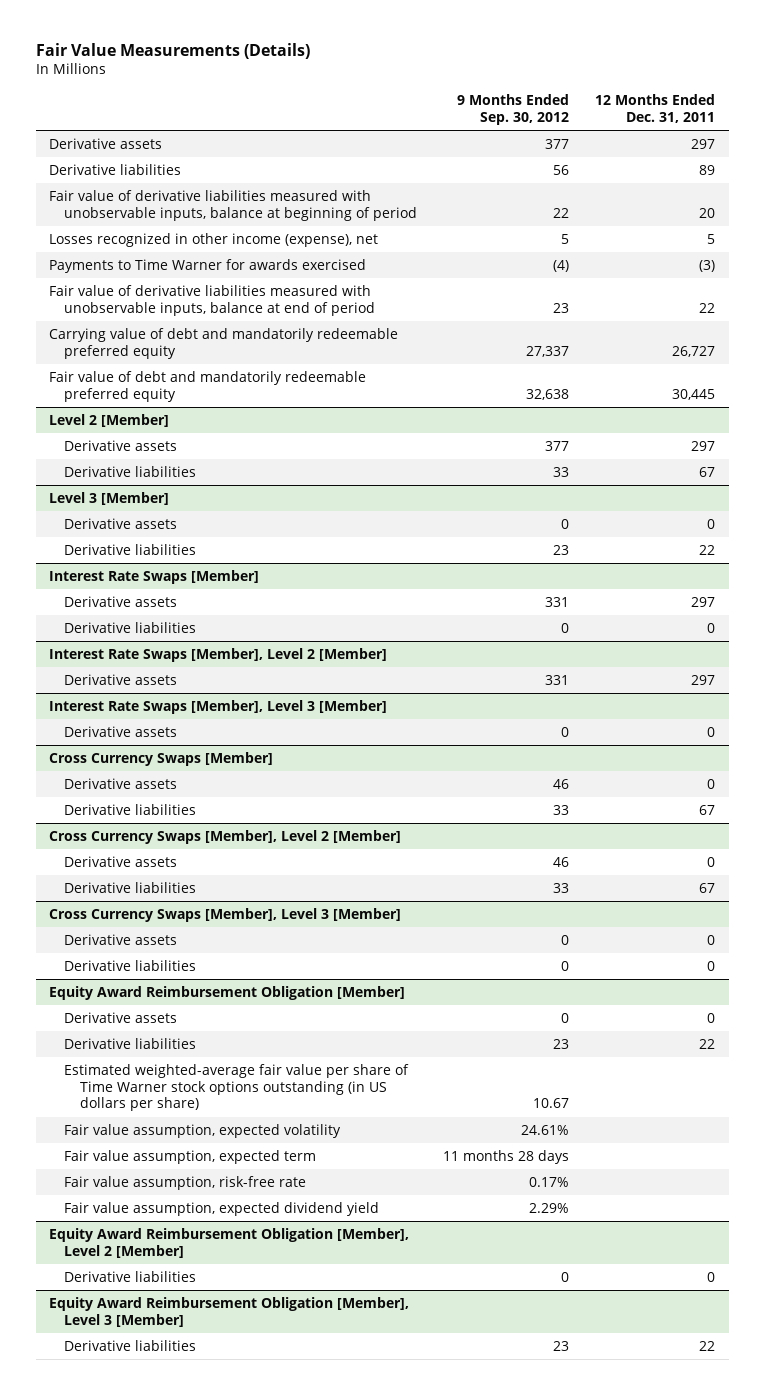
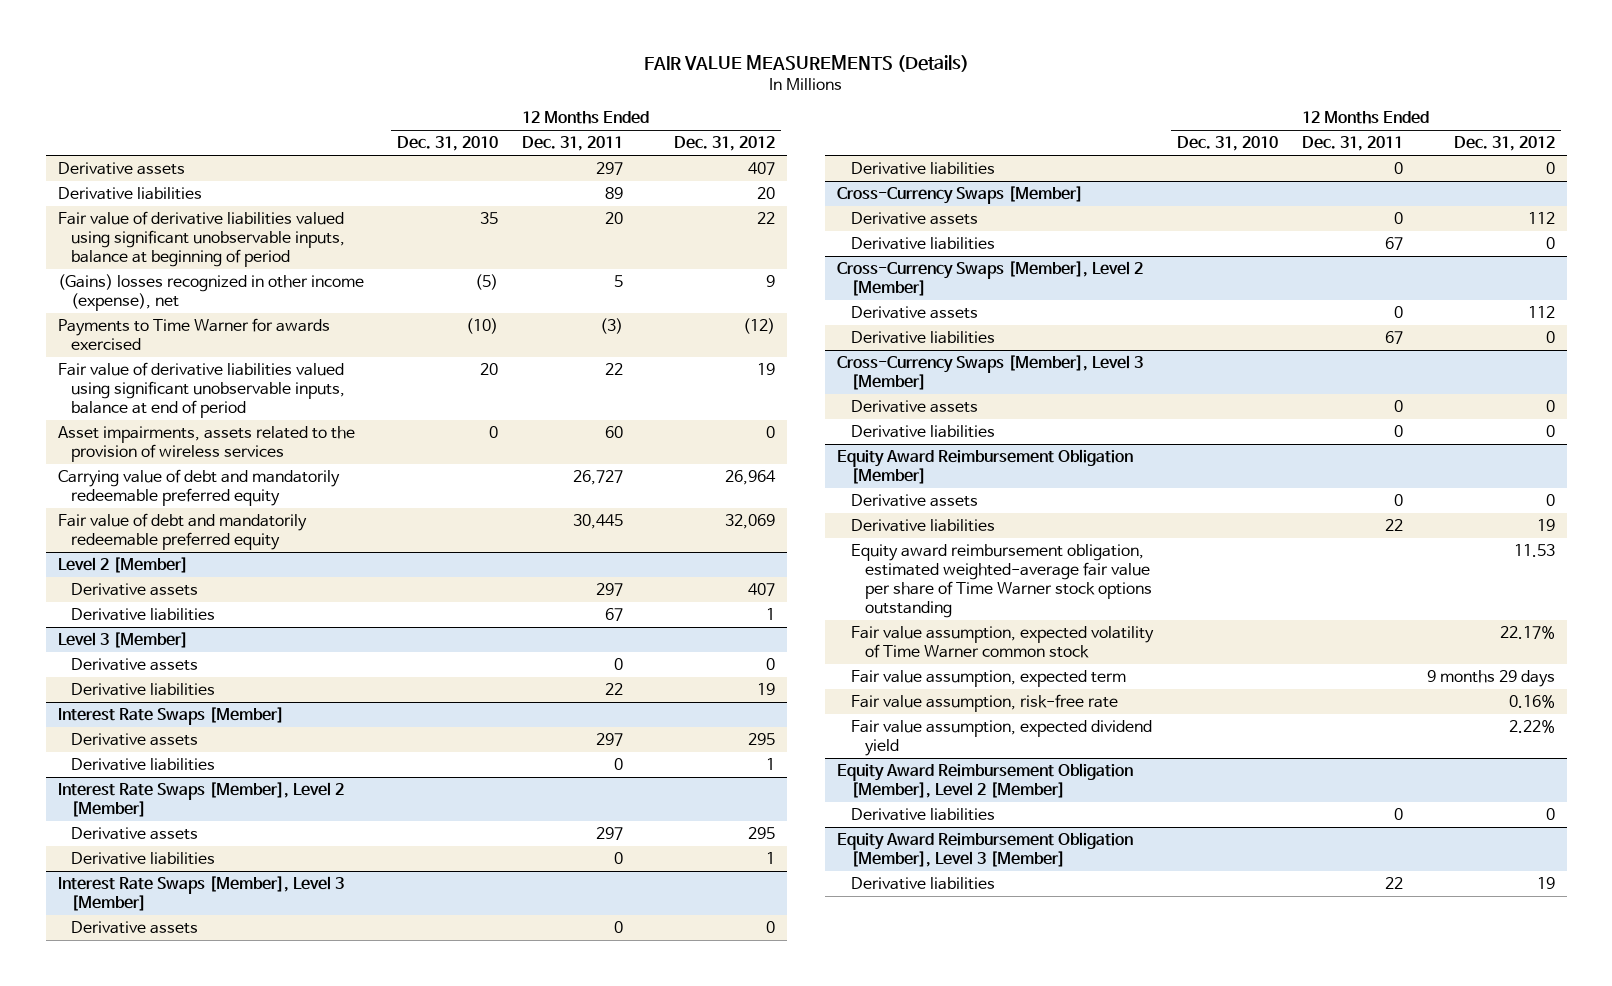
- Fair Value Measurements (Details)
+ FAIR VALUE MEASUREMENTS (Details)
- | 9 Months Ended Sep. 30, 2012 | 12 Months Ended Dec. 31, 2011
+ | 12 Months Ended Dec. 31, 2010 | 12 Months Ended Dec. 31, 2011 | 12 Months Ended Dec. 31, 2012
- Fair value of derivative liabilities measured with unobservable inputs, balance at beginning of period | 22 | 20
- Losses recognized in other income (expense), net | 5 | 5
+ Fair value of derivative liabilities valued using significant unobservable inputs, balance at beginning of period | 35 | 20 | 22
+ (Gains) losses recognized in other income (expense), net | (5) | 5 | 9
- Fair value of derivative liabilities measured with unobservable inputs, balance at end of period | 23 | 22
+ Fair value of derivative liabilities valued using significant unobservable inputs, balance at end of period | 20 | 22 | 19
+ Asset impairments, assets related to the provision of wireless services | 0 | 60 | 0
@ Interest Rate Swaps [Member], Level 2 [Member]
+ Derivative liabilities | | 0 | 1
- Cross Currency Swaps [Member]
@ Interest Rate Swaps [Member], Level 3 [Member]
+ Derivative liabilities | | 0 | 0
+ Cross-Currency Swaps [Member]
- Cross Currency Swaps [Member], Level 2 [Member]
+ Cross-Currency Swaps [Member], Level 2 [Member]
- Cross Currency Swaps [Member], Level 3 [Member]
+ Cross-Currency Swaps [Member], Level 3 [Member]
@ Equity Award Reimbursement Obligation [Member]
- Estimated weighted-average fair value per share of Time Warner stock options outstanding (in US dollars per share) | 10.67 |
- Fair value assumption, expected volatility | 24.61% |
+ Equity award reimbursement obligation, estimated weighted-average fair value per share of Time Warner stock options outstanding | | | 11.53
+ Fair value assumption, expected volatility of Time Warner common stock | | | 22.17%

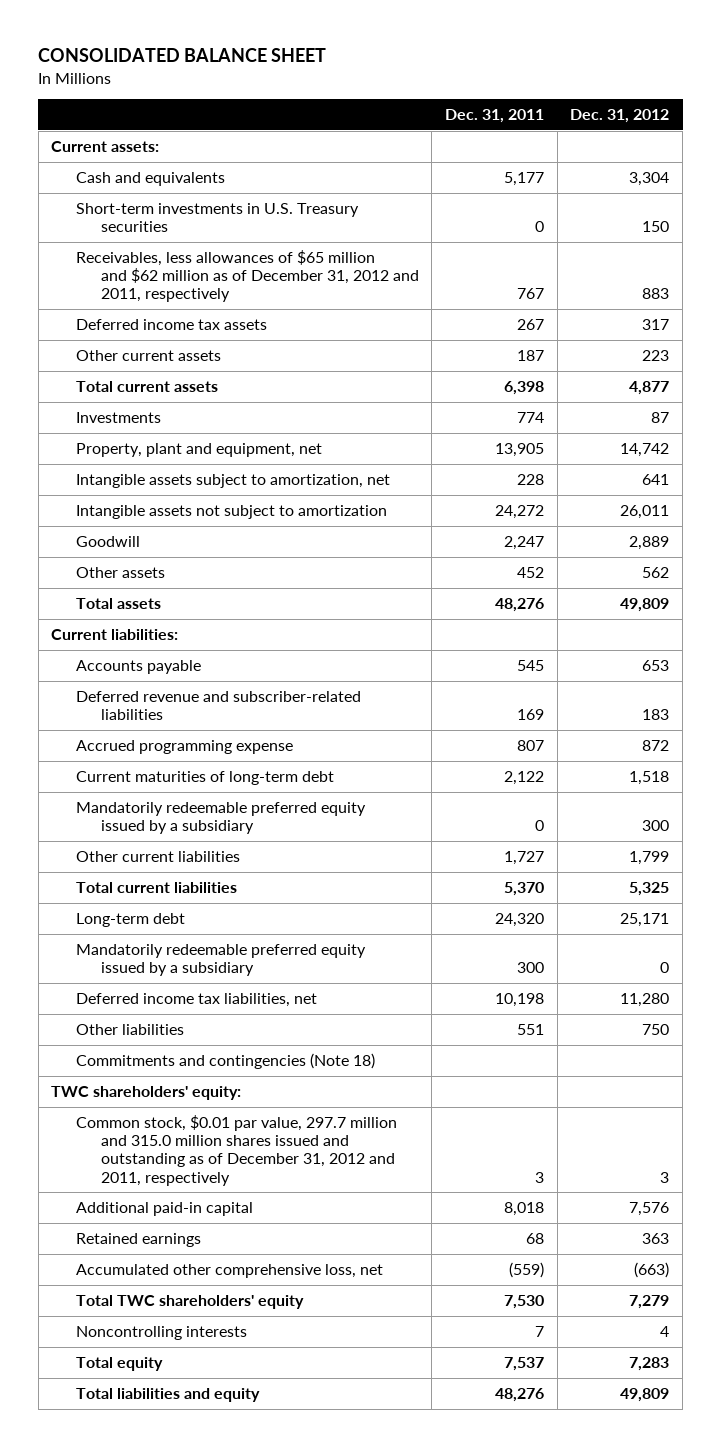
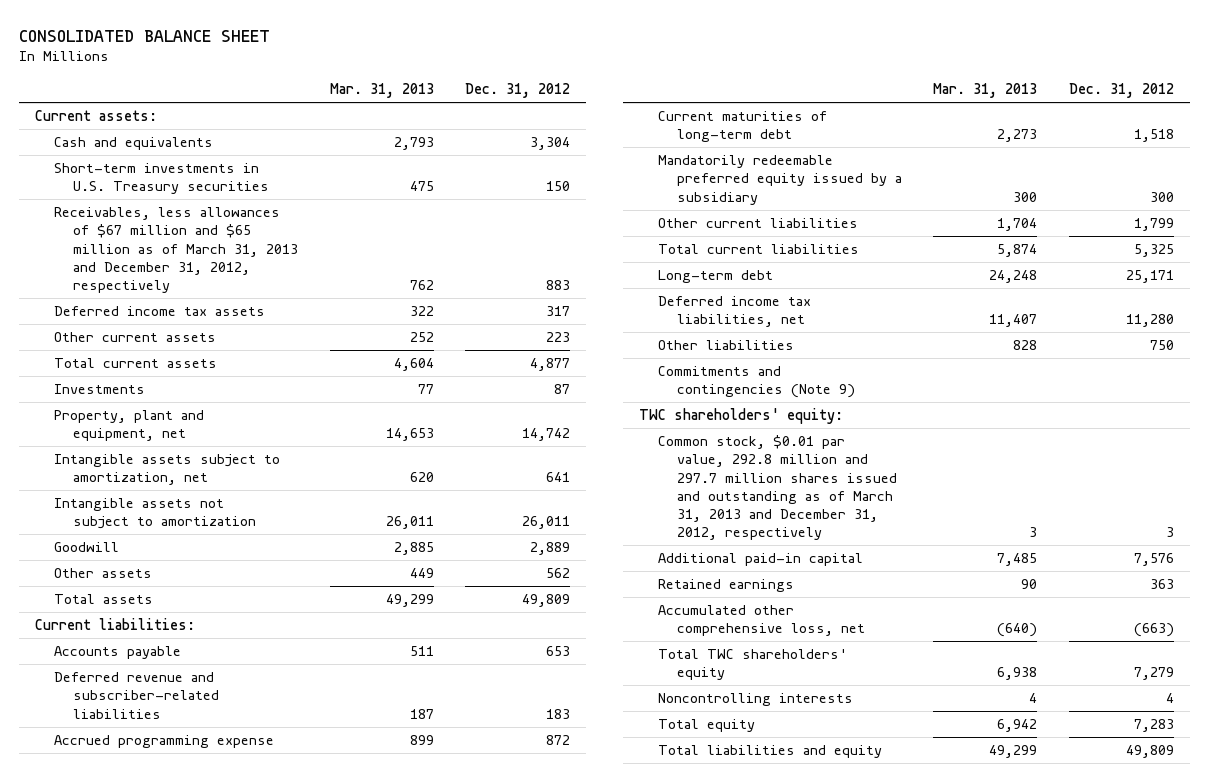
- | Dec. 31, 2011 | Dec. 31, 2012
+ | Mar. 31, 2013 | Dec. 31, 2012
- Receivables, less allowances of $65 million and $62 million as of December 31, 2012 and 2011, respectively | 767 | 883
+ Receivables, less allowances of $67 million and $65 million as of March 31, 2013 and December 31, 2012, respectively | 762 | 883
- Mandatorily redeemable preferred equity issued by a subsidiary | 300 | 0
- Commitments and contingencies (Note 18)
+ Commitments and contingencies (Note 9)
- Common stock, $0.01 par value, 297.7 million and 315.0 million shares issued and outstanding as of December 31, 2012 and 2011, respectively | 3 | 3
+ Common stock, $0.01 par value, 292.8 million and 297.7 million shares issued and outstanding as of March 31, 2013 and December 31, 2012, respectively | 3 | 3

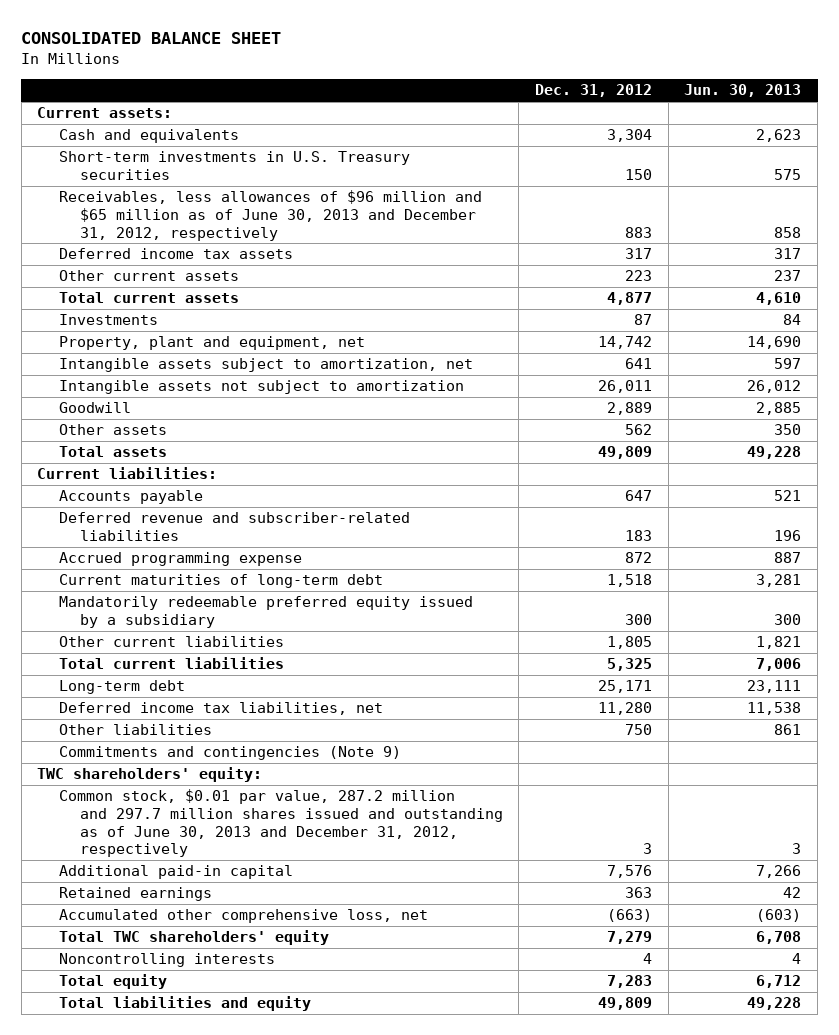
- | Mar. 31, 2013 | Dec. 31, 2012
+ | Dec. 31, 2012 | Jun. 30, 2013
- Receivables, less allowances of $67 million and $65 million as of March 31, 2013 and December 31, 2012, respectively | 762 | 883
+ Receivables, less allowances of $96 million and $65 million as of June 30, 2013 and December 31, 2012, respectively | 883 | 858
- Accounts payable | 511 | 653
+ Accounts payable | 647 | 521
- Other current liabilities | 1,704 | 1,799
+ Other current liabilities | 1,805 | 1,821
- Common stock, $0.01 par value, 292.8 million and 297.7 million shares issued and outstanding as of March 31, 2013 and December 31, 2012, respectively | 3 | 3
+ Common stock, $0.01 par value, 287.2 million and 297.7 million shares issued and outstanding as of June 30, 2013 and December 31, 2012, respectively | 3 | 3

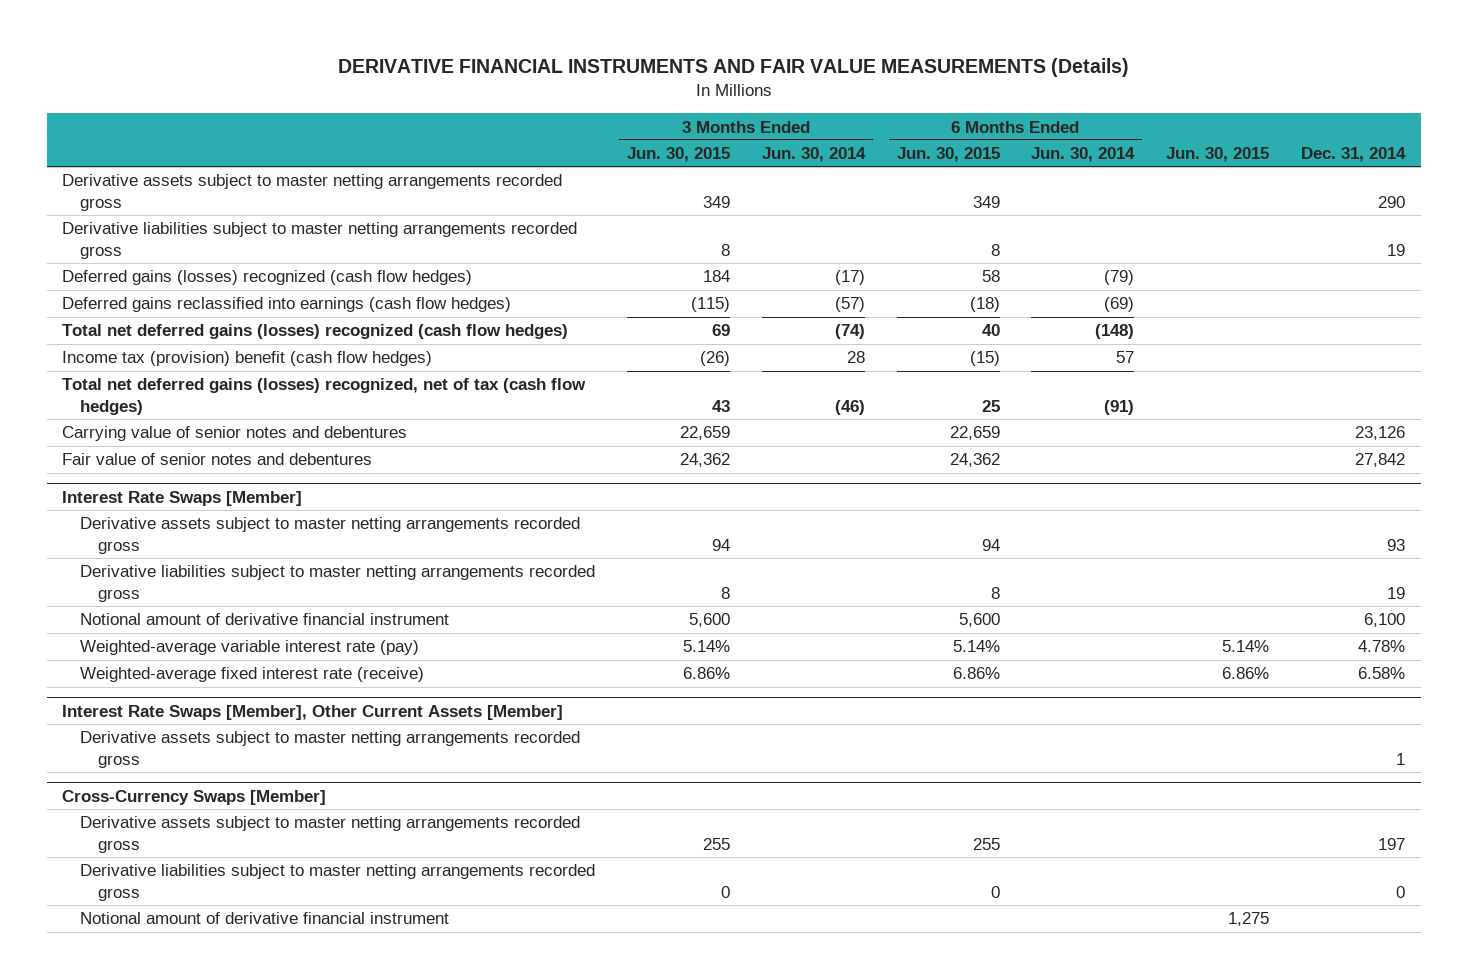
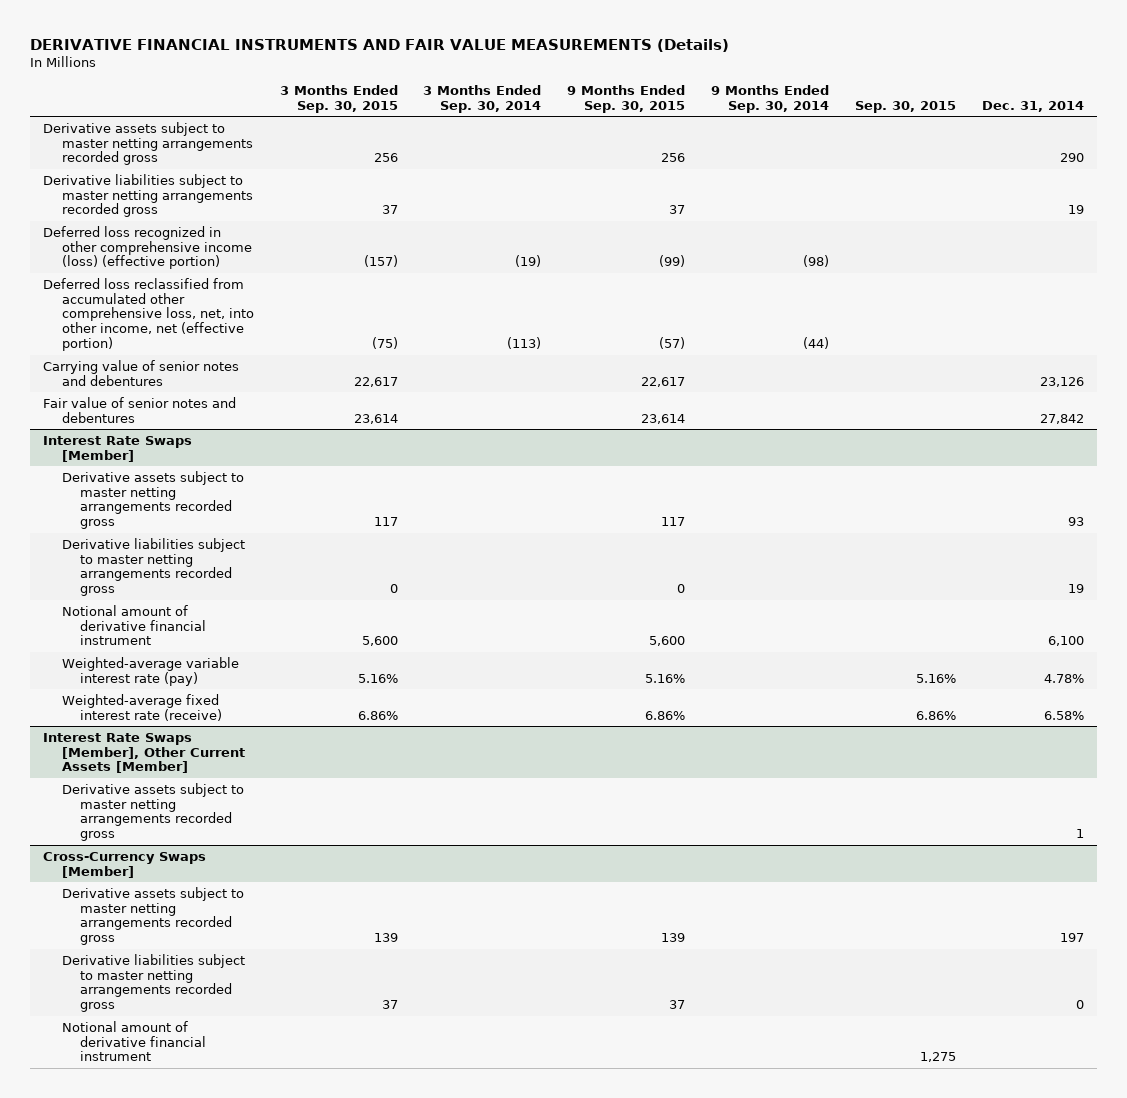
- | 3 Months Ended Jun. 30, 2015 | 3 Months Ended Jun. 30, 2014 | 6 Months Ended Jun. 30, 2015 | 6 Months Ended Jun. 30, 2014 | Jun. 30, 2015 | Dec. 31, 2014
+ | 3 Months Ended Sep. 30, 2015 | 3 Months Ended Sep. 30, 2014 | 9 Months Ended Sep. 30, 2015 | 9 Months Ended Sep. 30, 2014 | Sep. 30, 2015 | Dec. 31, 2014
- Deferred gains (losses) recognized (cash flow hedges) | 184 | (17) | 58 | (79) | |
- Deferred gains reclassified into earnings (cash flow hedges) | (115) | (57) | (18) | (69) | |
- Total net deferred gains (losses) recognized (cash flow hedges) | 69 | (74) | 40 | (148) | |
- Income tax (provision) benefit (cash flow hedges) | (26) | 28 | (15) | 57 | |
- Total net deferred gains (losses) recognized, net of tax (cash flow hedges) | 43 | (46) | 25 | (91) | |
+ Deferred loss recognized in other comprehensive income (loss) (effective portion) | (157) | (19) | (99) | (98) | |
+ Deferred loss reclassified from accumulated other comprehensive loss, net, into other income, net (effective portion) | (75) | (113) | (57) | (44) | |

